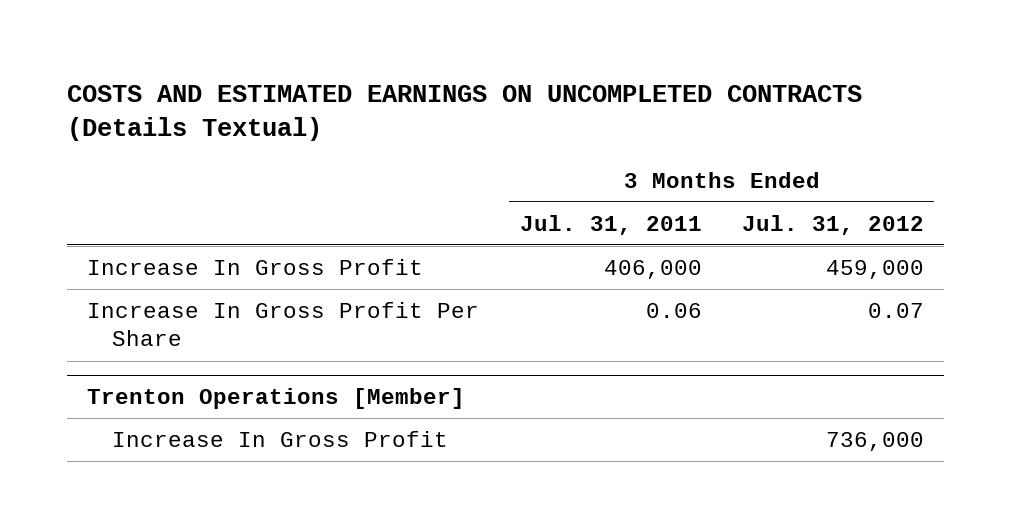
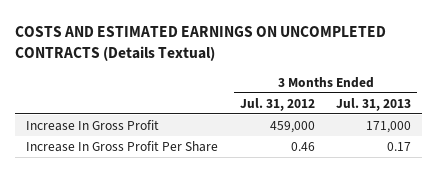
- | 3 Months Ended Jul. 31, 2011 | 3 Months Ended Jul. 31, 2012
+ | 3 Months Ended Jul. 31, 2012 | 3 Months Ended Jul. 31, 2013
- Increase In Gross Profit Per Share | 0.06 | 0.07
- Trenton Operations [Member]
- Increase In Gross Profit | | 736,000
+ Increase In Gross Profit Per Share | 0.46 | 0.17

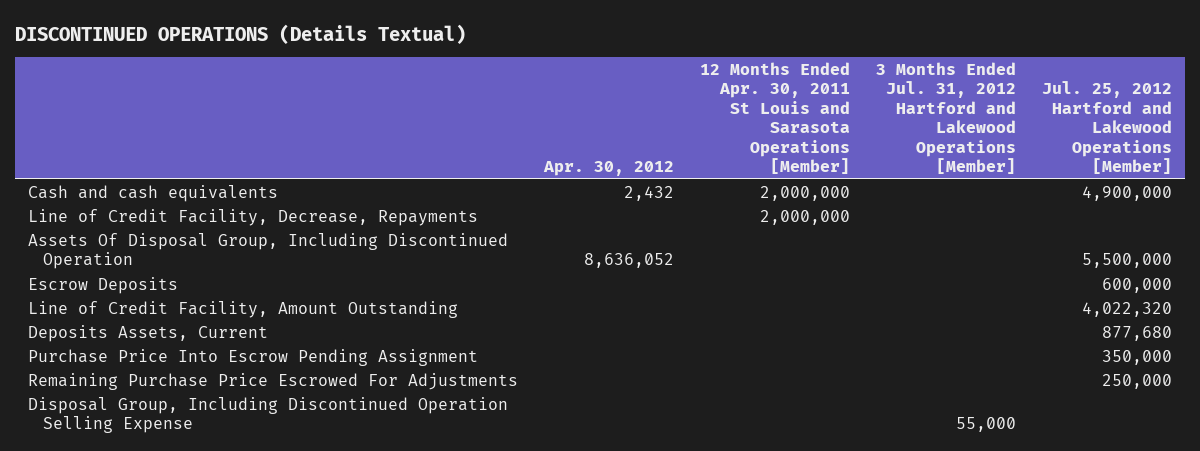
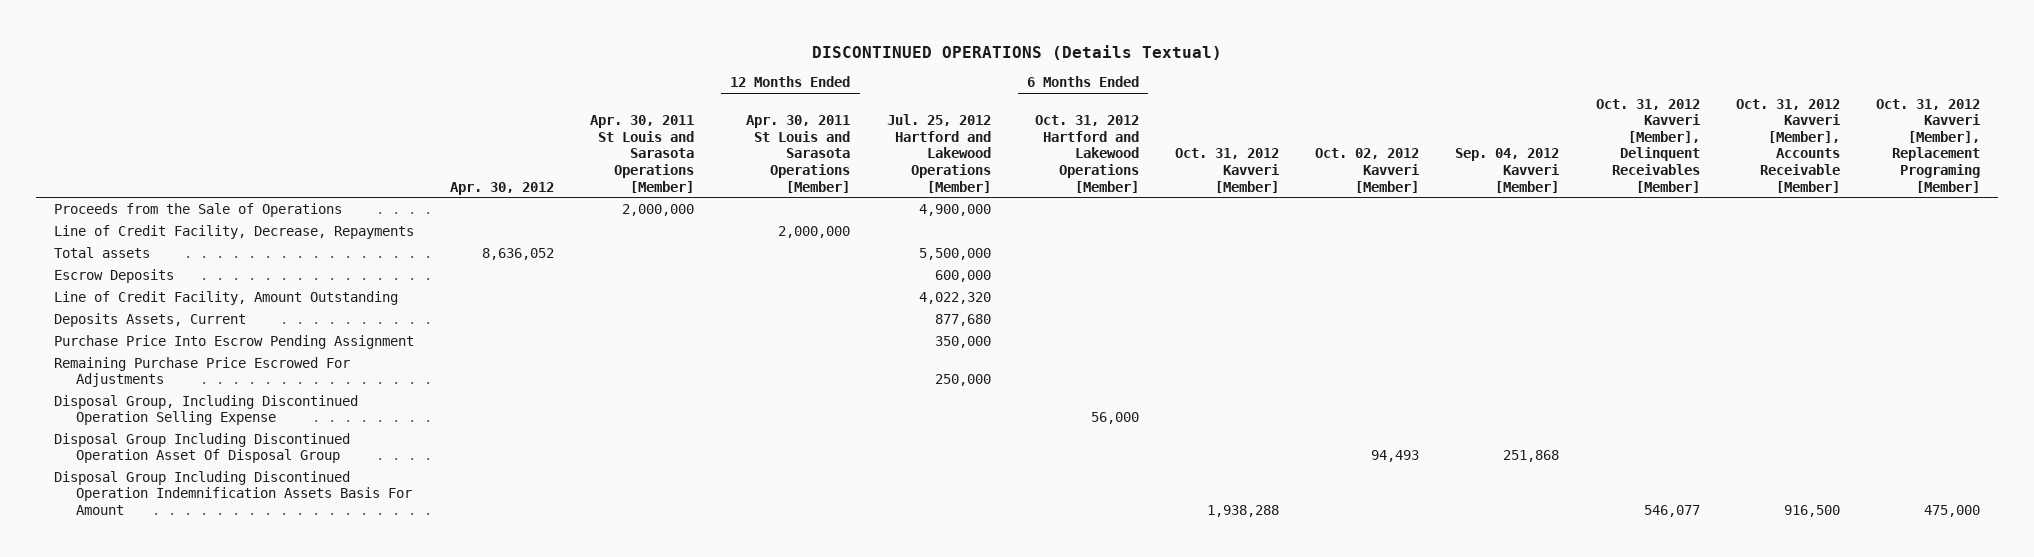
- | Apr. 30, 2012 | 12 Months Ended Apr. 30, 2011 St Louis and Sarasota Operations [Member] | 3 Months Ended Jul. 31, 2012 Hartford and Lakewood Operations [Member] | Jul. 25, 2012 Hartford and Lakewood Operations [Member]
+ | Apr. 30, 2012 | Apr. 30, 2011 St Louis and Sarasota Operations [Member] | 12 Months Ended Apr. 30, 2011 St Louis and Sarasota Operations [Member] | Jul. 25, 2012 Hartford and Lakewood Operations [Member] | 6 Months Ended Oct. 31, 2012 Hartford and Lakewood Operations [Member] | Oct. 31, 2012 Kavveri [Member] | Oct. 02, 2012 Kavveri [Member] | Sep. 04, 2012 Kavveri [Member] | Oct. 31, 2012 Kavveri [Member], Delinquent Receivables [Member] | Oct. 31, 2012 Kavveri [Member], Accounts Receivable [Member] | Oct. 31, 2012 Kavveri [Member], Replacement Programing [Member]
- Cash and cash equivalents | 2,432 | 2,000,000 | | 4,900,000
+ Proceeds from the Sale of Operations | | 2,000,000 | | 4,900,000 | | | | | | |
- Assets Of Disposal Group, Including Discontinued Operation | 8,636,052 | | | 5,500,000
+ Total assets | 8,636,052 | | | 5,500,000 | | | | | | |
+ Disposal Group Including Discontinued Operation Asset Of Disposal Group | | | | | | | 94,493 | 251,868 | | |
+ Disposal Group Including Discontinued Operation Indemnification Assets Basis For Amount | | | | | | 1,938,288 | | | 546,077 | 916,500 | 475,000

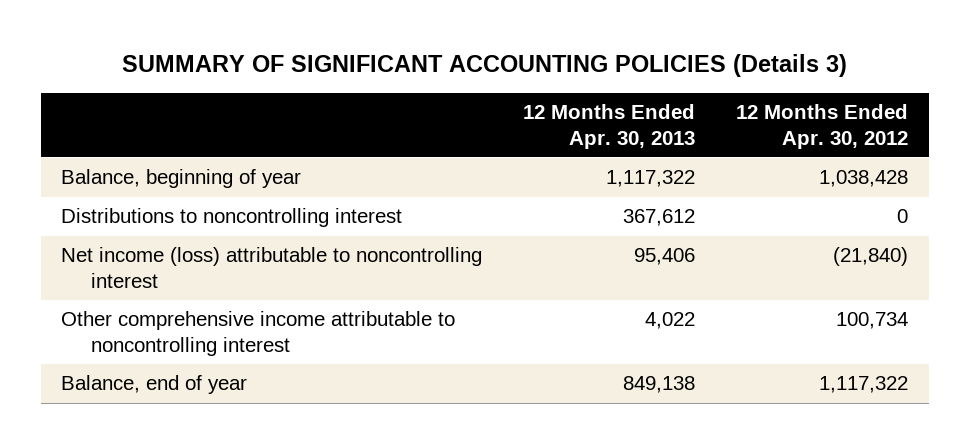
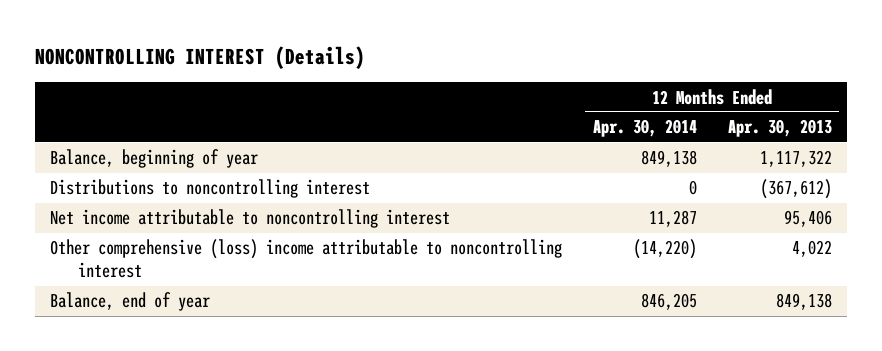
- SUMMARY OF SIGNIFICANT ACCOUNTING POLICIES (Details 3)
+ NONCONTROLLING INTEREST (Details)
- | 12 Months Ended Apr. 30, 2013 | 12 Months Ended Apr. 30, 2012
+ | 12 Months Ended Apr. 30, 2014 | 12 Months Ended Apr. 30, 2013
- Distributions to noncontrolling interest | 367,612 | 0
- Net income (loss) attributable to noncontrolling interest | 95,406 | (21,840)
- Other comprehensive income attributable to noncontrolling interest | 4,022 | 100,734
+ Distributions to noncontrolling interest | 0 | (367,612)
+ Net income attributable to noncontrolling interest | 11,287 | 95,406
+ Other comprehensive (loss) income attributable to noncontrolling interest | (14,220) | 4,022

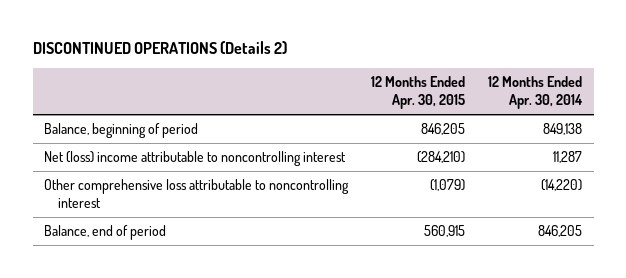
- NONCONTROLLING INTEREST (Details)
+ DISCONTINUED OPERATIONS (Details 2)
- | 12 Months Ended Apr. 30, 2014 | 12 Months Ended Apr. 30, 2013
+ | 12 Months Ended Apr. 30, 2015 | 12 Months Ended Apr. 30, 2014
- Balance, beginning of year | 849,138 | 1,117,322
- Distributions to noncontrolling interest | 0 | (367,612)
- Net income attributable to noncontrolling interest | 11,287 | 95,406
- Other comprehensive (loss) income attributable to noncontrolling interest | (14,220) | 4,022
- Balance, end of year | 846,205 | 849,138
+ Balance, beginning of period | 846,205 | 849,138
+ Net (loss) income attributable to noncontrolling interest | (284,210) | 11,287
+ Other comprehensive loss attributable to noncontrolling interest | (1,079) | (14,220)
+ Balance, end of period | 560,915 | 846,205

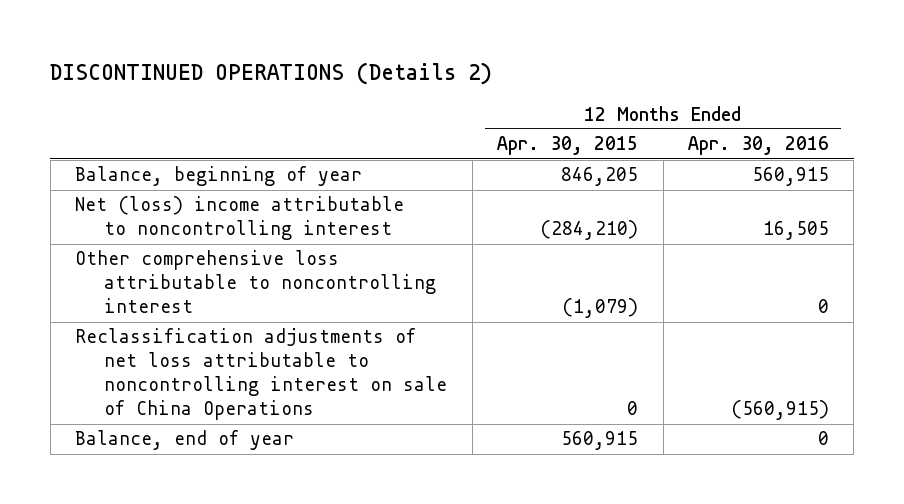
- | 12 Months Ended Apr. 30, 2015 | 12 Months Ended Apr. 30, 2014
+ | 12 Months Ended Apr. 30, 2015 | 12 Months Ended Apr. 30, 2016
- Balance, beginning of period | 846,205 | 849,138
+ Balance, beginning of year | 846,205 | 560,915
- Balance, end of period | 560,915 | 846,205
+ Reclassification adjustments of net loss attributable to noncontrolling interest on sale of China Operations | 0 | (560,915)
+ Balance, end of year | 560,915 | 0

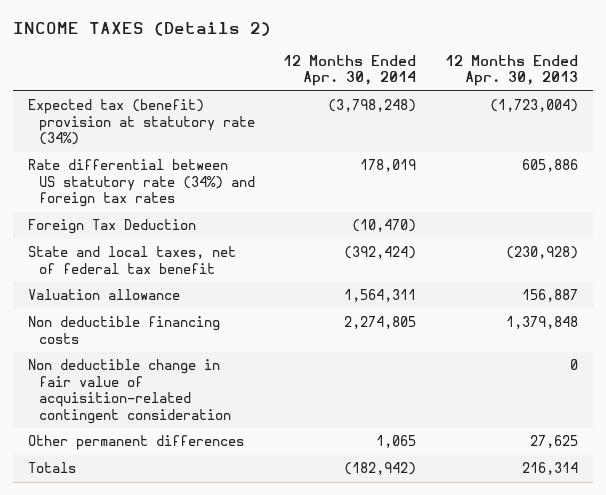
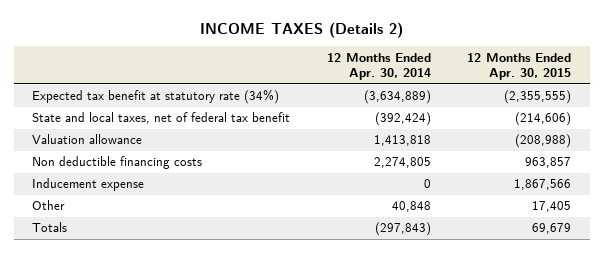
- | 12 Months Ended Apr. 30, 2014 | 12 Months Ended Apr. 30, 2013
+ | 12 Months Ended Apr. 30, 2014 | 12 Months Ended Apr. 30, 2015
- Expected tax (benefit) provision at statutory rate (34%) | (3,798,248) | (1,723,004)
- Rate differential between US statutory rate (34%) and foreign tax rates | 178,019 | 605,886
- Foreign Tax Deduction | (10,470) |
+ Expected tax benefit at statutory rate (34%) | (3,634,889) | (2,355,555)
- Valuation allowance | 1,564,311 | 156,887
+ Valuation allowance | 1,413,818 | (208,988)
- Non deductible change in fair value of acquisition-related contingent consideration | | 0
- Other permanent differences | 1,065 | 27,625
- Totals | (182,942) | 216,314
+ Inducement expense | 0 | 1,867,566
+ Other | 40,848 | 17,405
+ Totals | (297,843) | 69,679

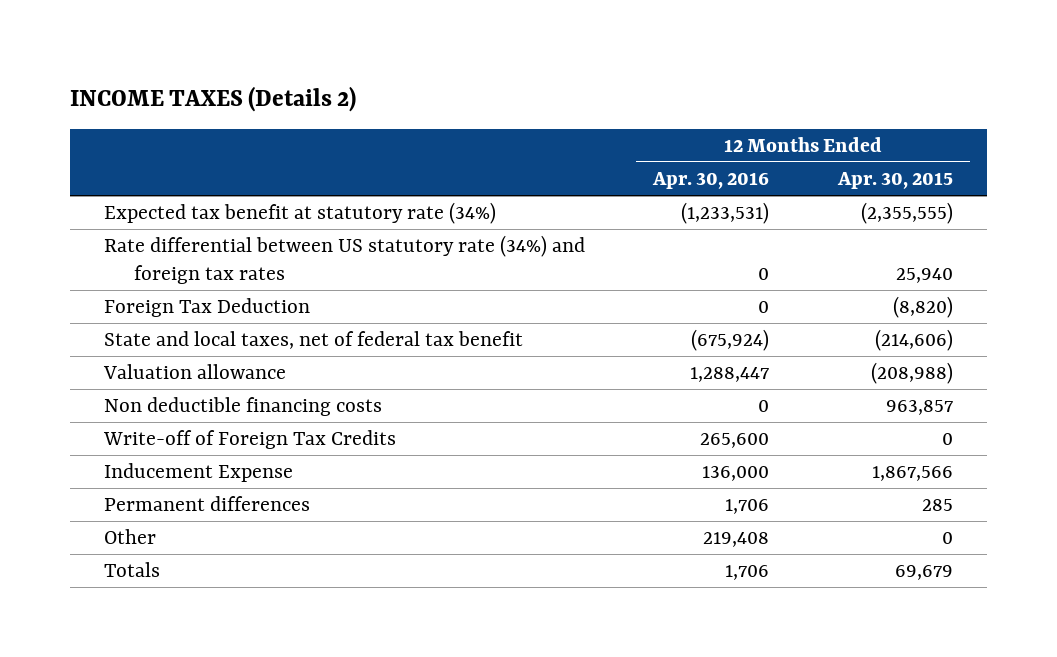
- | 12 Months Ended Apr. 30, 2014 | 12 Months Ended Apr. 30, 2015
+ | 12 Months Ended Apr. 30, 2016 | 12 Months Ended Apr. 30, 2015
+ Rate differential between US statutory rate (34%) and foreign tax rates | 0 | 25,940
+ Foreign Tax Deduction | 0 | (8,820)
- Inducement expense | 0 | 1,867,566
- Other | 40,848 | 17,405
+ Write-off of Foreign Tax Credits | 265,600 | 0
+ Inducement Expense | 136,000 | 1,867,566
+ Permanent differences | 1,706 | 285
+ Other | 219,408 | 0

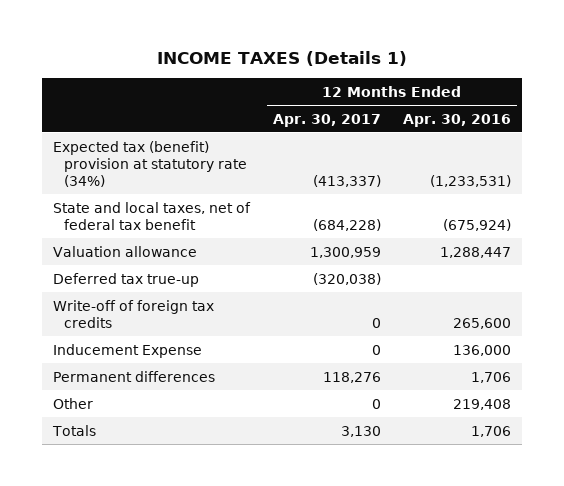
- INCOME TAXES (Details 2)
+ INCOME TAXES (Details 1)
- | 12 Months Ended Apr. 30, 2016 | 12 Months Ended Apr. 30, 2015
+ | 12 Months Ended Apr. 30, 2017 | 12 Months Ended Apr. 30, 2016
- Expected tax benefit at statutory rate (34%) | (1,233,531) | (2,355,555)
- Rate differential between US statutory rate (34%) and foreign tax rates | 0 | 25,940
- Foreign Tax Deduction | 0 | (8,820)
+ Expected tax (benefit) provision at statutory rate (34%) | (413,337) | (1,233,531)
- Non deductible financing costs | 0 | 963,857
- Write-off of Foreign Tax Credits | 265,600 | 0
+ Deferred tax true-up | (320,038) |
+ Write-off of foreign tax credits | 0 | 265,600

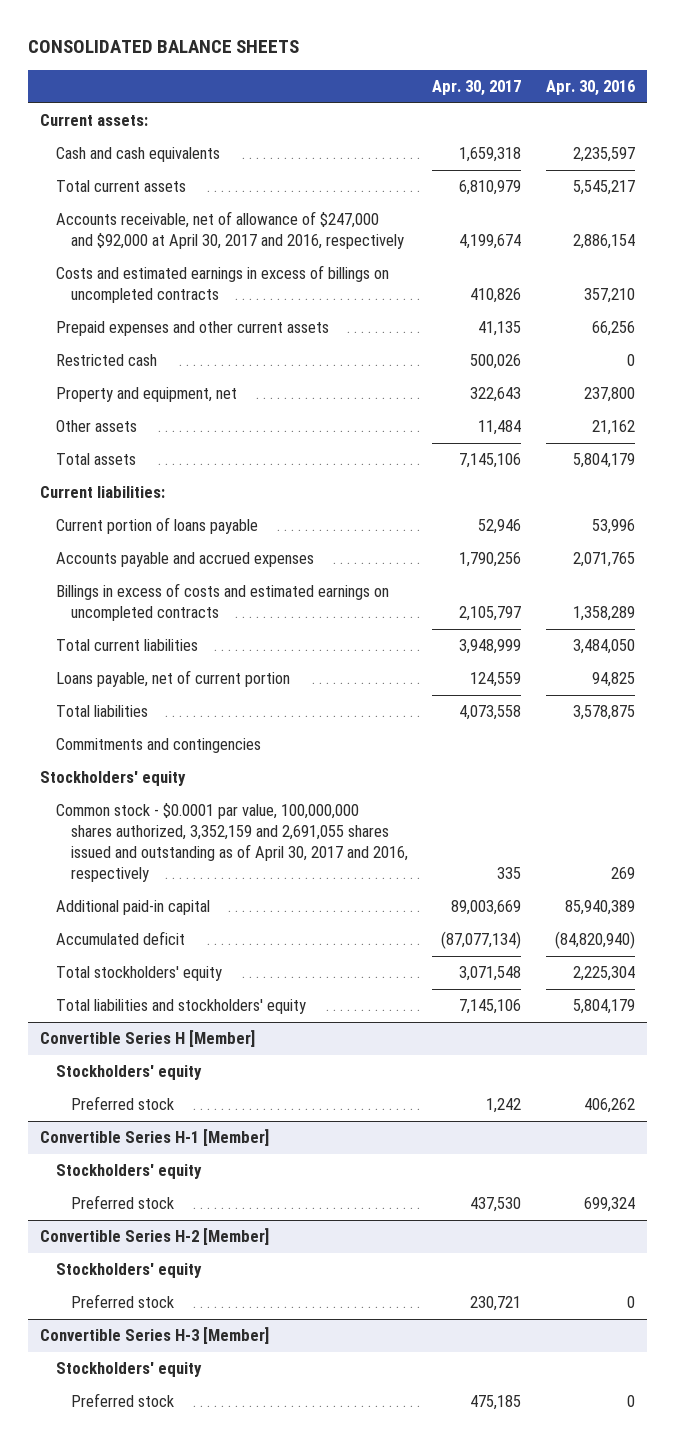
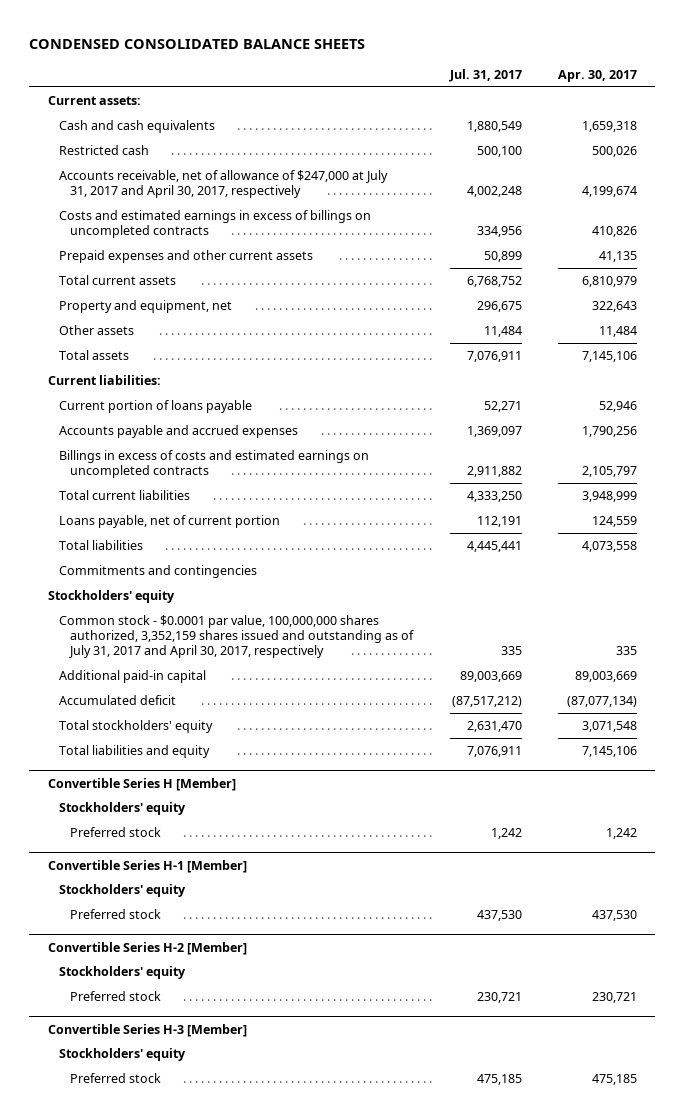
- CONSOLIDATED BALANCE SHEETS
+ CONDENSED CONSOLIDATED BALANCE SHEETS
- | Apr. 30, 2017 | Apr. 30, 2016
+ | Jul. 31, 2017 | Apr. 30, 2017
- Accounts receivable, net of allowance of $247,000 and $92,000 at April 30, 2017 and 2016, respectively | 4,199,674 | 2,886,154
moved up: Restricted cash | 500,100 | 500,026
+ Accounts receivable, net of allowance of $247,000 at July 31, 2017 and April 30, 2017, respectively | 4,002,248 | 4,199,674
moved down: Total current assets | 6,768,752 | 6,810,979
- Common stock - $0.0001 par value, 100,000,000 shares authorized, 3,352,159 and 2,691,055 shares issued and outstanding as of April 30, 2017 and 2016, respectively | 335 | 269
+ Common stock - $0.0001 par value, 100,000,000 shares authorized, 3,352,159 shares issued and outstanding as of July 31, 2017 and April 30, 2017, respectively | 335 | 335
- Total liabilities and stockholders' equity | 7,145,106 | 5,804,179
+ Total liabilities and equity | 7,076,911 | 7,145,106

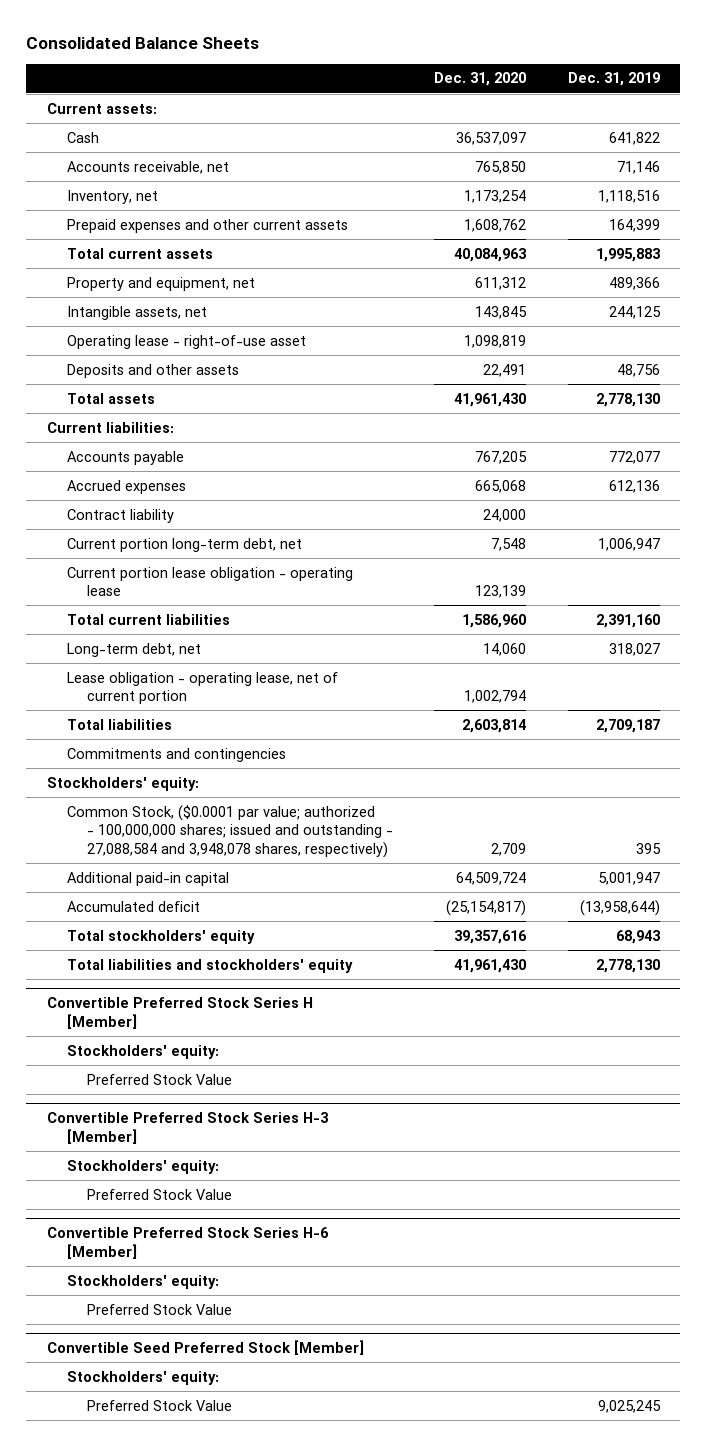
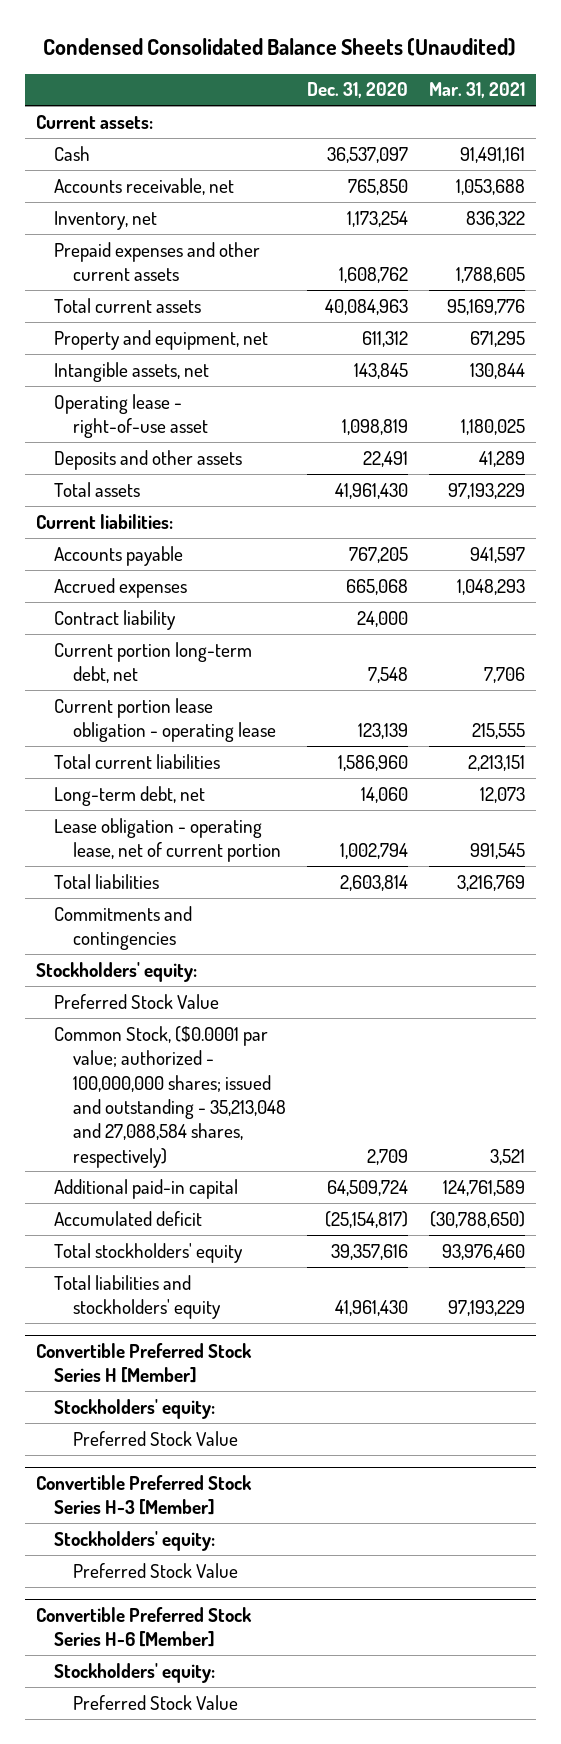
- Consolidated Balance Sheets
+ Condensed Consolidated Balance Sheets (Unaudited)
- | Dec. 31, 2020 | Dec. 31, 2019
+ | Dec. 31, 2020 | Mar. 31, 2021
- Common Stock, ($0.0001 par value; authorized - 100,000,000 shares; issued and outstanding - 27,088,584 and 3,948,078 shares, respectively) | 2,709 | 395
+ Preferred Stock Value
+ Common Stock, ($0.0001 par value; authorized - 100,000,000 shares; issued and outstanding - 35,213,048 and 27,088,584 shares, respectively) | 2,709 | 3,521
- Convertible Seed Preferred Stock [Member]
- Stockholders' equity:
- Preferred Stock Value | | 9,025,245

